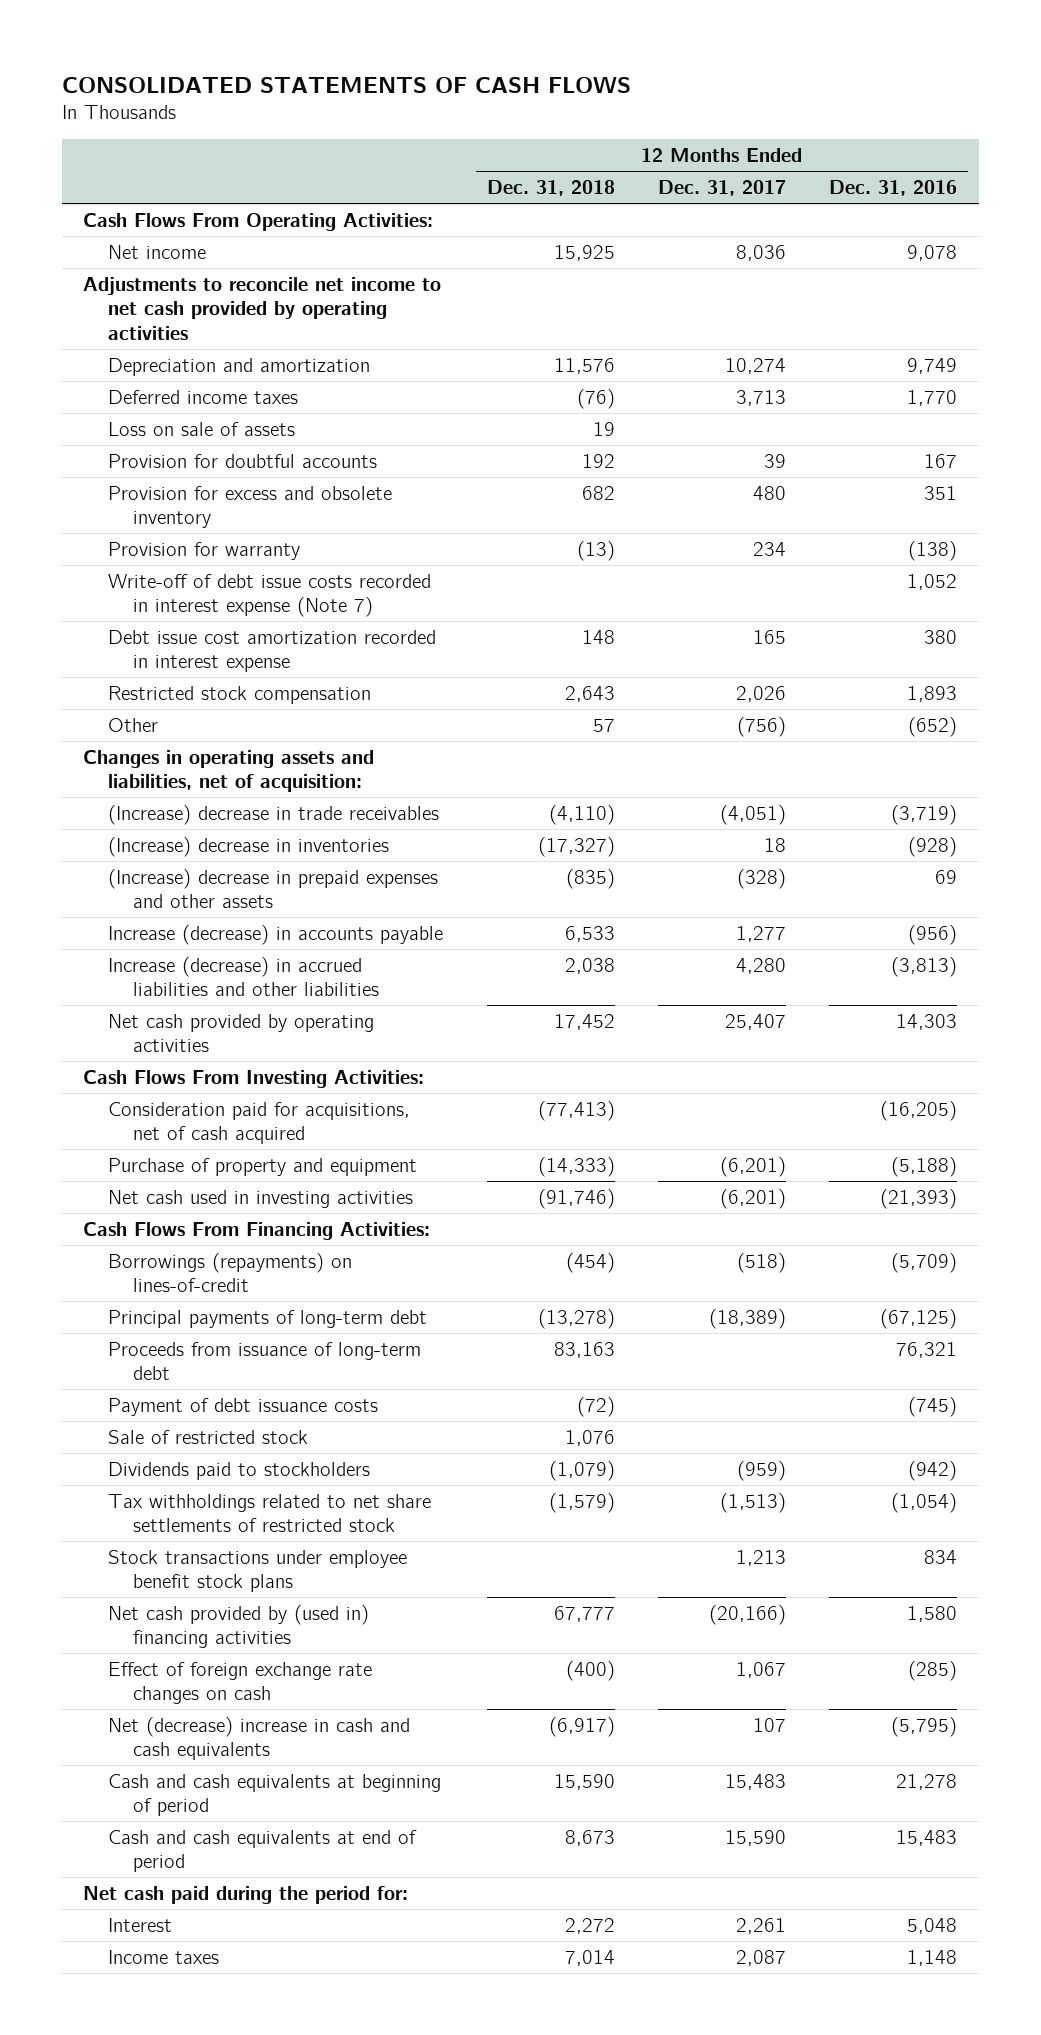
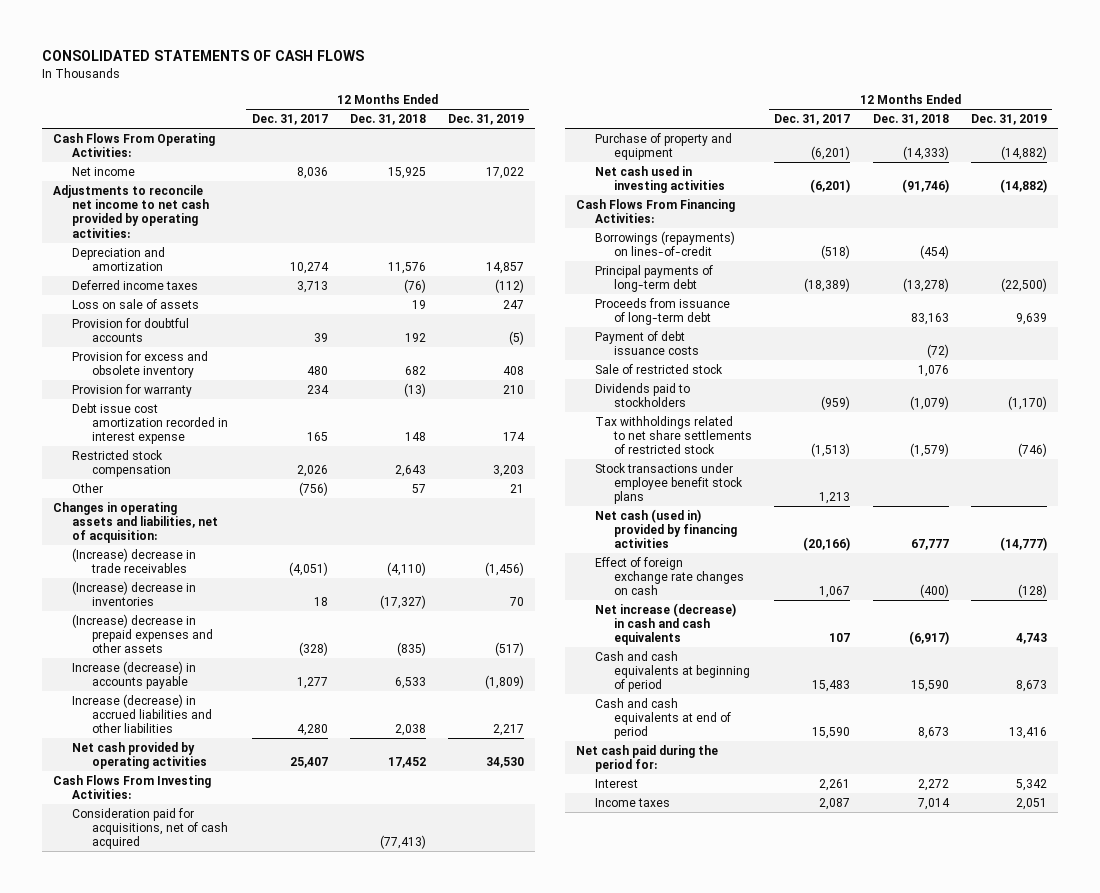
- | 12 Months Ended Dec. 31, 2018 | 12 Months Ended Dec. 31, 2017 | 12 Months Ended Dec. 31, 2016
+ | 12 Months Ended Dec. 31, 2017 | 12 Months Ended Dec. 31, 2018 | 12 Months Ended Dec. 31, 2019
- Adjustments to reconcile net income to net cash provided by operating activities
+ Adjustments to reconcile net income to net cash provided by operating activities:
- Write-off of debt issue costs recorded in interest expense (Note 7) | | | 1,052
- Net cash provided by (used in) financing activities | 67,777 | (20,166) | 1,580
+ Net cash (used in) provided by financing activities | (20,166) | 67,777 | (14,777)
- Net (decrease) increase in cash and cash equivalents | (6,917) | 107 | (5,795)
+ Net increase (decrease) in cash and cash equivalents | 107 | (6,917) | 4,743

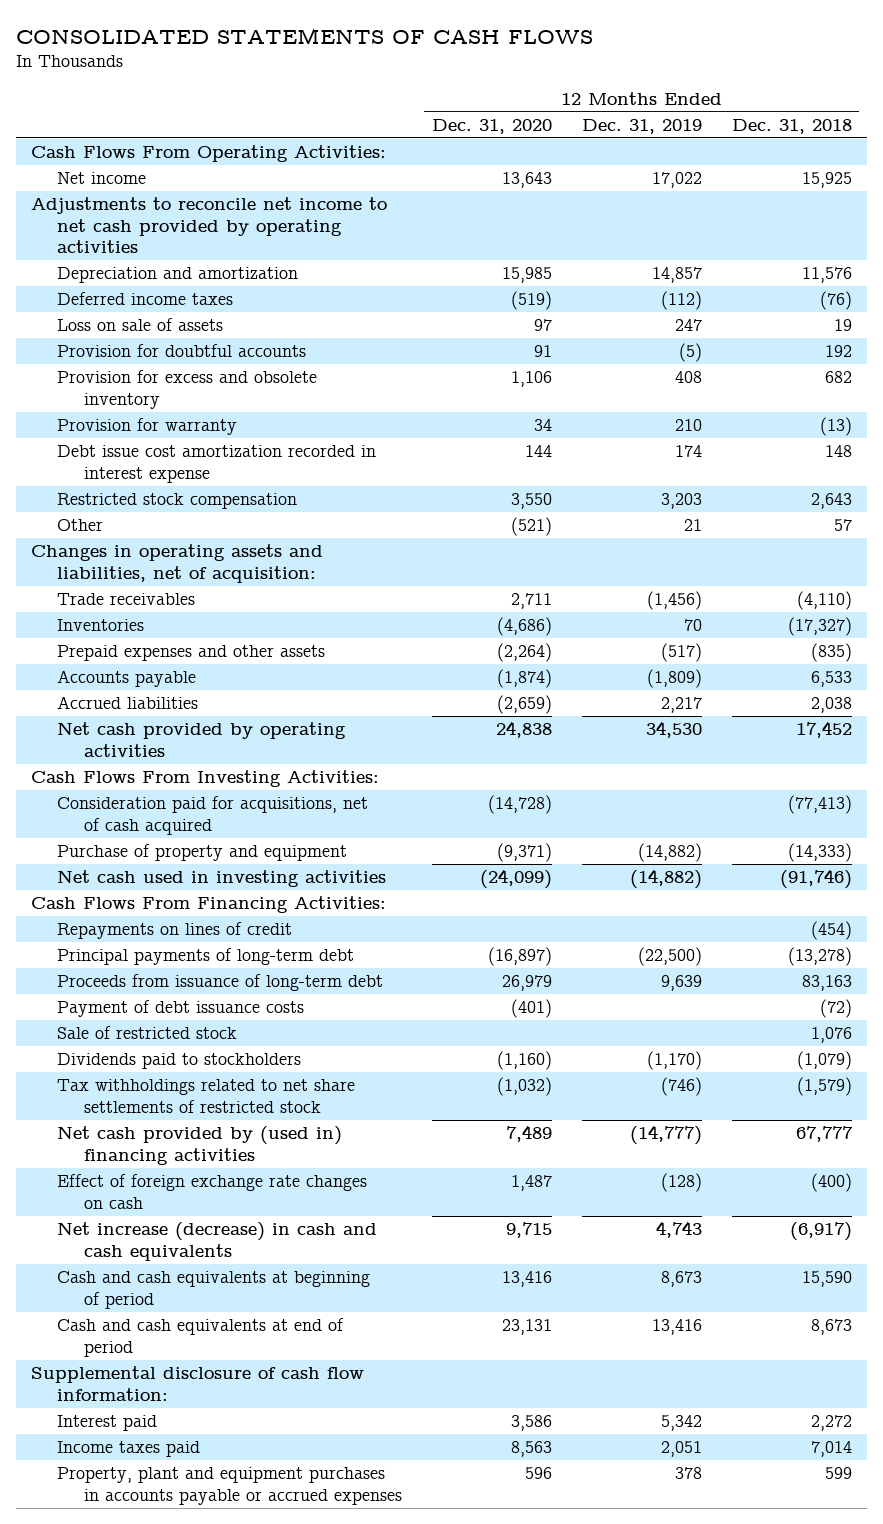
- | 12 Months Ended Dec. 31, 2017 | 12 Months Ended Dec. 31, 2018 | 12 Months Ended Dec. 31, 2019
+ | 12 Months Ended Dec. 31, 2020 | 12 Months Ended Dec. 31, 2019 | 12 Months Ended Dec. 31, 2018
- Adjustments to reconcile net income to net cash provided by operating activities:
+ Adjustments to reconcile net income to net cash provided by operating activities
- (Increase) decrease in trade receivables | (4,051) | (4,110) | (1,456)
- (Increase) decrease in inventories | 18 | (17,327) | 70
- (Increase) decrease in prepaid expenses and other assets | (328) | (835) | (517)
- Increase (decrease) in accounts payable | 1,277 | 6,533 | (1,809)
- Increase (decrease) in accrued liabilities and other liabilities | 4,280 | 2,038 | 2,217
+ Trade receivables | 2,711 | (1,456) | (4,110)
+ Inventories | (4,686) | 70 | (17,327)
+ Prepaid expenses and other assets | (2,264) | (517) | (835)
+ Accounts payable | (1,874) | (1,809) | 6,533
+ Accrued liabilities | (2,659) | 2,217 | 2,038
- Borrowings (repayments) on lines-of-credit | (518) | (454) |
+ Repayments on lines of credit | | | (454)
- Stock transactions under employee benefit stock plans | 1,213 | |
- Net cash (used in) provided by financing activities | (20,166) | 67,777 | (14,777)
+ Net cash provided by (used in) financing activities | 7,489 | (14,777) | 67,777
- Net cash paid during the period for:
- Interest | 2,261 | 2,272 | 5,342
- Income taxes | 2,087 | 7,014 | 2,051
+ Supplemental disclosure of cash flow information:
+ Interest paid | 3,586 | 5,342 | 2,272
+ Income taxes paid | 8,563 | 2,051 | 7,014
+ Property, plant and equipment purchases in accounts payable or accrued expenses | 596 | 378 | 599

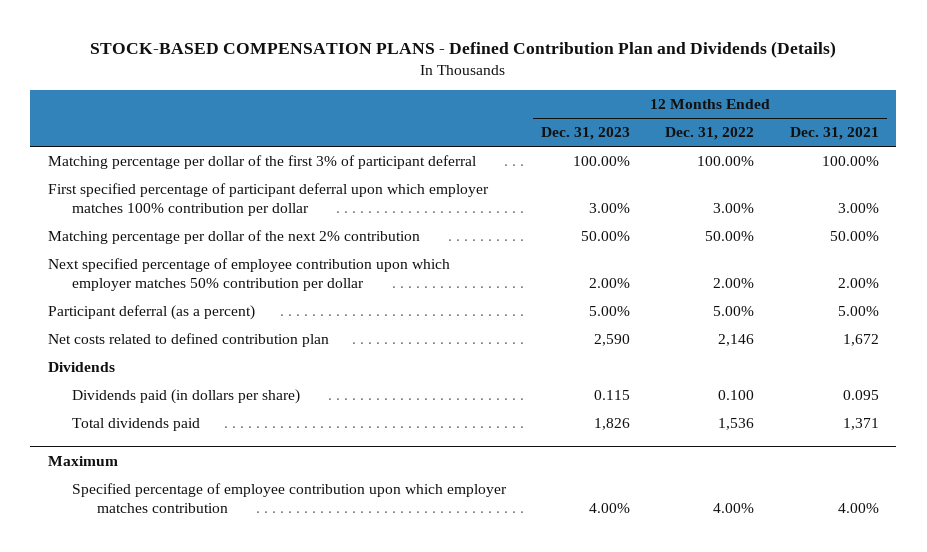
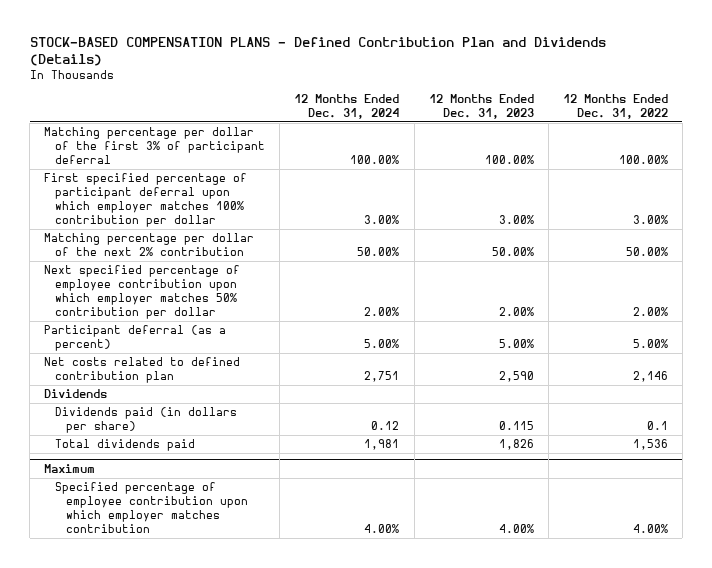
- | 12 Months Ended Dec. 31, 2023 | 12 Months Ended Dec. 31, 2022 | 12 Months Ended Dec. 31, 2021
+ | 12 Months Ended Dec. 31, 2024 | 12 Months Ended Dec. 31, 2023 | 12 Months Ended Dec. 31, 2022
- Dividends paid (in dollars per share) | 0.115 | 0.100 | 0.095
+ Dividends paid (in dollars per share) | 0.12 | 0.115 | 0.1

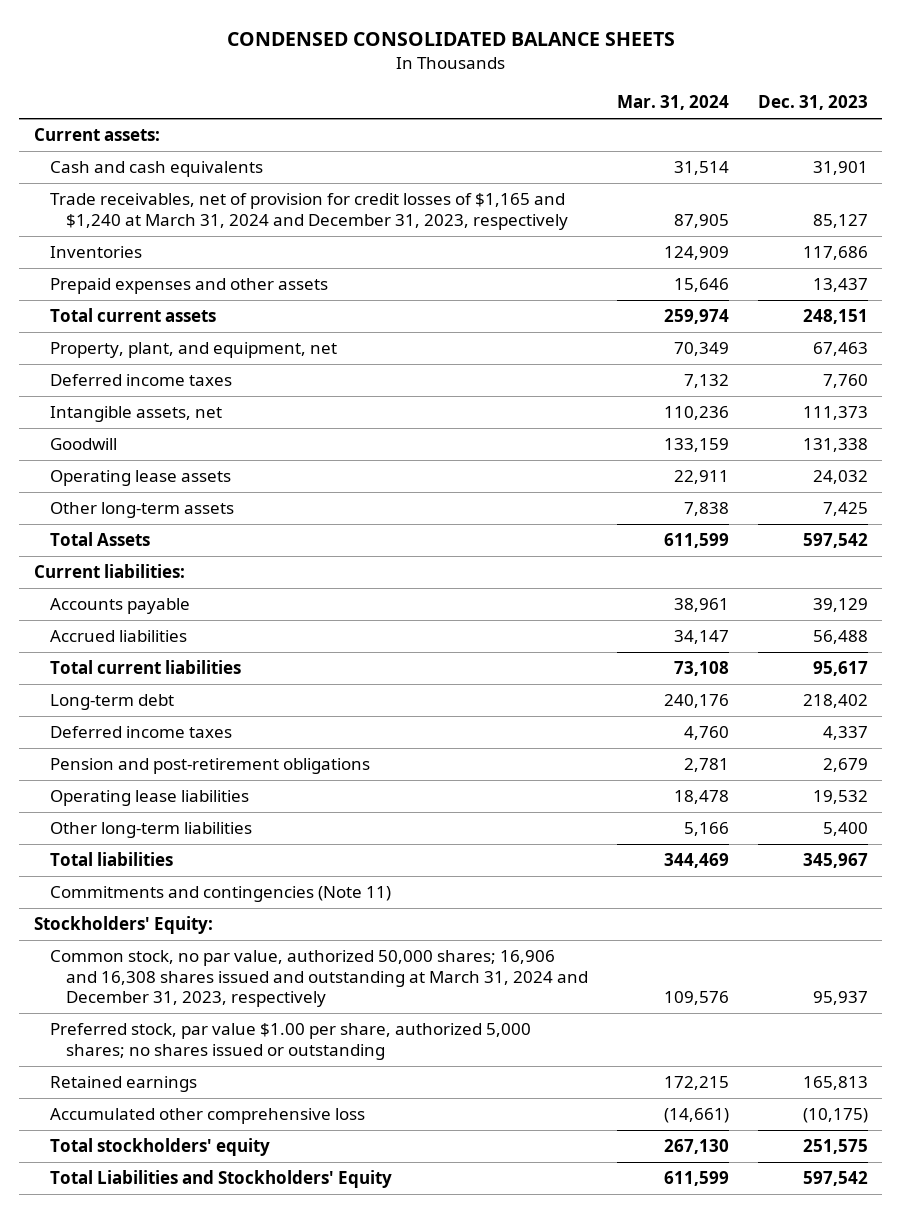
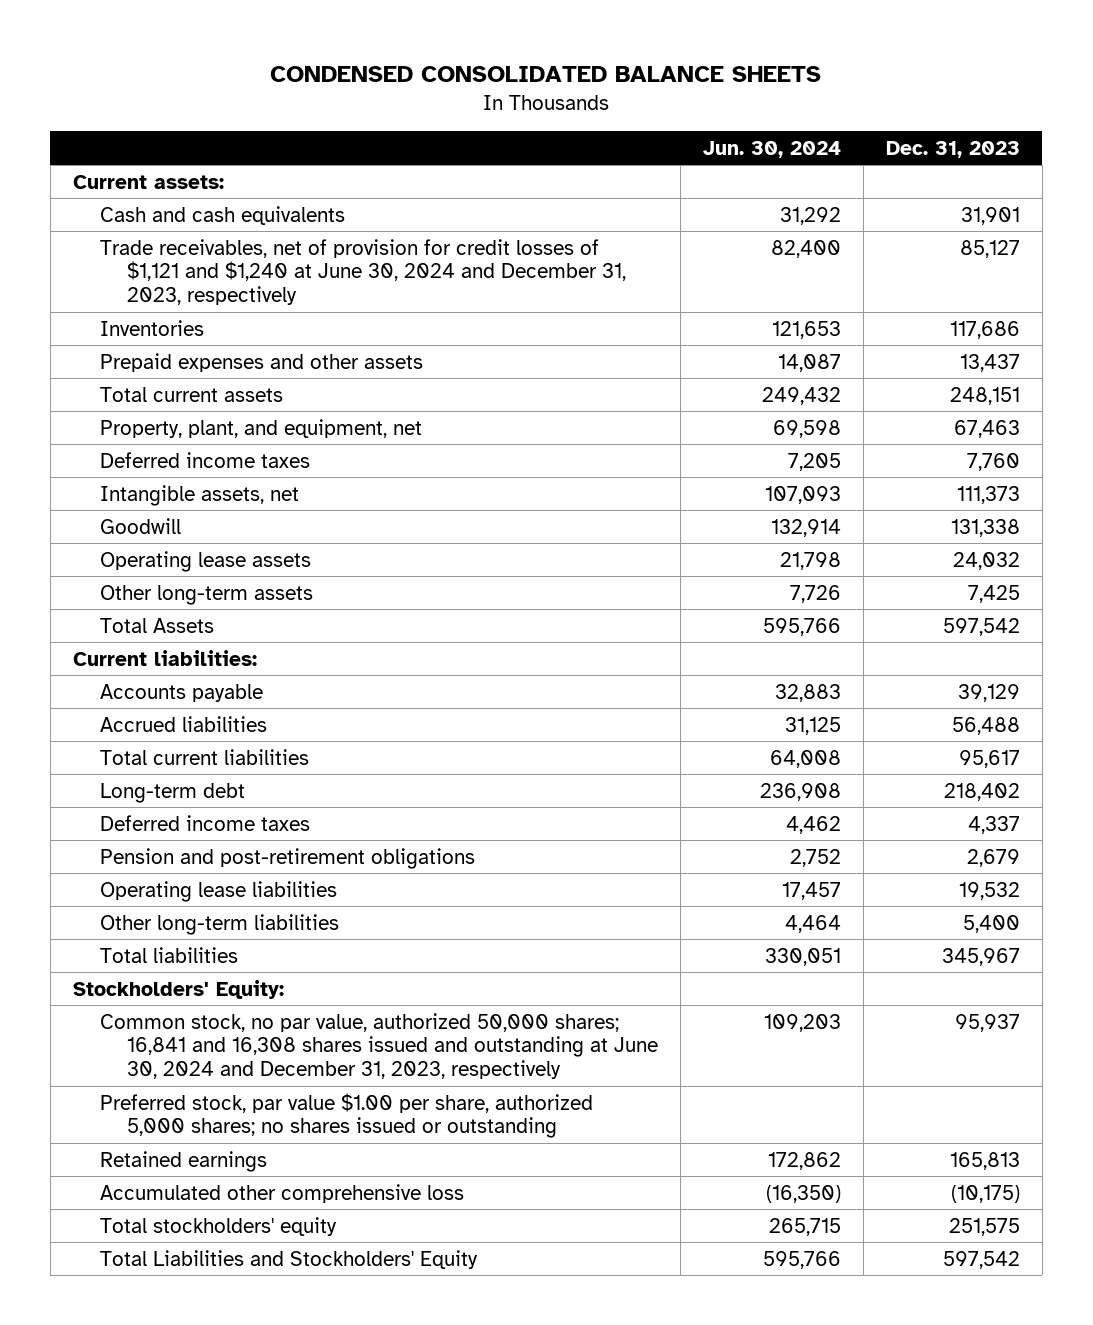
- | Mar. 31, 2024 | Dec. 31, 2023
+ | Jun. 30, 2024 | Dec. 31, 2023
- Trade receivables, net of provision for credit losses of $1,165 and $1,240 at March 31, 2024 and December 31, 2023, respectively | 87,905 | 85,127
+ Trade receivables, net of provision for credit losses of $1,121 and $1,240 at June 30, 2024 and December 31, 2023, respectively | 82,400 | 85,127
- Commitments and contingencies (Note 11)
- Common stock, no par value, authorized 50,000 shares; 16,906 and 16,308 shares issued and outstanding at March 31, 2024 and December 31, 2023, respectively | 109,576 | 95,937
+ Common stock, no par value, authorized 50,000 shares; 16,841 and 16,308 shares issued and outstanding at June 30, 2024 and December 31, 2023, respectively | 109,203 | 95,937

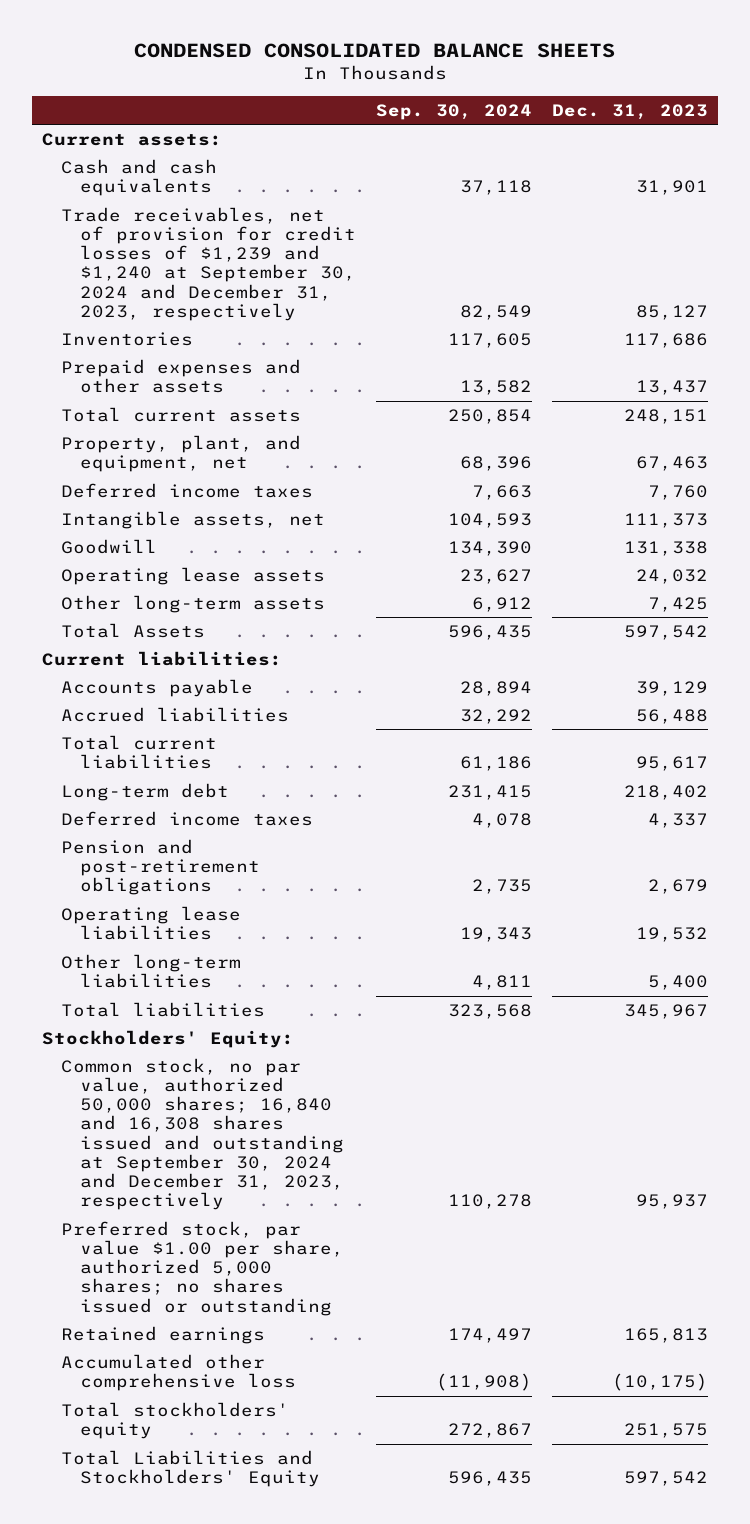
- | Jun. 30, 2024 | Dec. 31, 2023
+ | Sep. 30, 2024 | Dec. 31, 2023
- Trade receivables, net of provision for credit losses of $1,121 and $1,240 at June 30, 2024 and December 31, 2023, respectively | 82,400 | 85,127
+ Trade receivables, net of provision for credit losses of $1,239 and $1,240 at September 30, 2024 and December 31, 2023, respectively | 82,549 | 85,127
- Common stock, no par value, authorized 50,000 shares; 16,841 and 16,308 shares issued and outstanding at June 30, 2024 and December 31, 2023, respectively | 109,203 | 95,937
+ Common stock, no par value, authorized 50,000 shares; 16,840 and 16,308 shares issued and outstanding at September 30, 2024 and December 31, 2023, respectively | 110,278 | 95,937

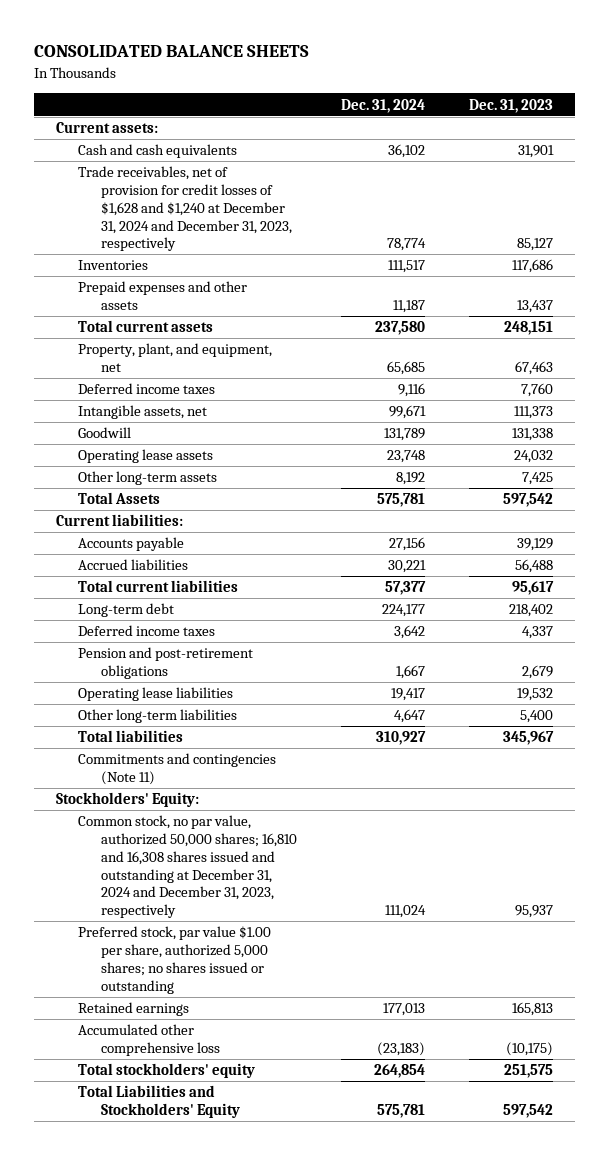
- CONDENSED CONSOLIDATED BALANCE SHEETS
+ CONSOLIDATED BALANCE SHEETS
- | Sep. 30, 2024 | Dec. 31, 2023
+ | Dec. 31, 2024 | Dec. 31, 2023
- Trade receivables, net of provision for credit losses of $1,239 and $1,240 at September 30, 2024 and December 31, 2023, respectively | 82,549 | 85,127
+ Trade receivables, net of provision for credit losses of $1,628 and $1,240 at December 31, 2024 and December 31, 2023, respectively | 78,774 | 85,127
+ Commitments and contingencies (Note 11)
- Common stock, no par value, authorized 50,000 shares; 16,840 and 16,308 shares issued and outstanding at September 30, 2024 and December 31, 2023, respectively | 110,278 | 95,937
+ Common stock, no par value, authorized 50,000 shares; 16,810 and 16,308 shares issued and outstanding at December 31, 2024 and December 31, 2023, respectively | 111,024 | 95,937

